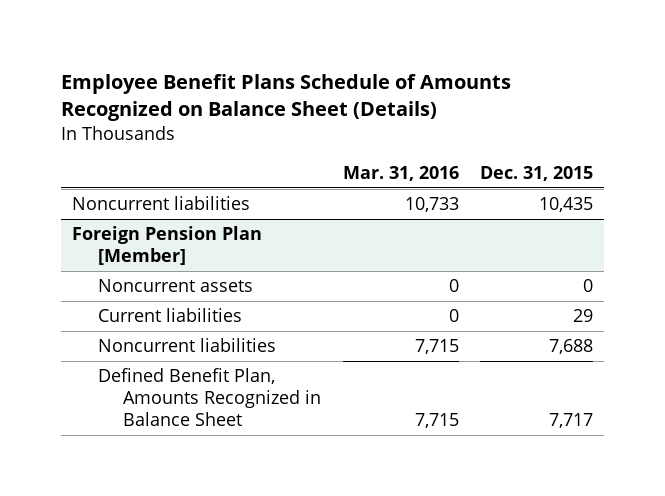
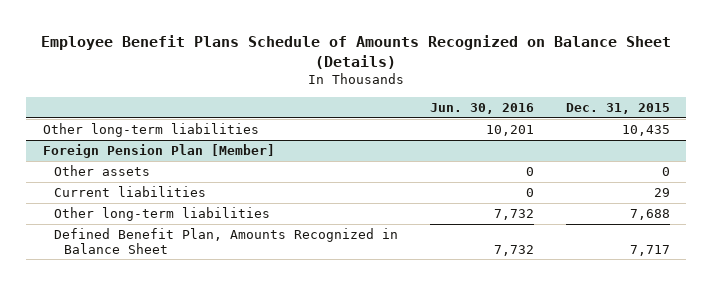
- | Mar. 31, 2016 | Dec. 31, 2015
+ | Jun. 30, 2016 | Dec. 31, 2015
- Noncurrent liabilities | 10,733 | 10,435
+ Other long-term liabilities | 10,201 | 10,435
@ Foreign Pension Plan [Member]
- Noncurrent assets | 0 | 0
+ Other assets | 0 | 0
- Noncurrent liabilities | 7,715 | 7,688
+ Other long-term liabilities | 7,732 | 7,688

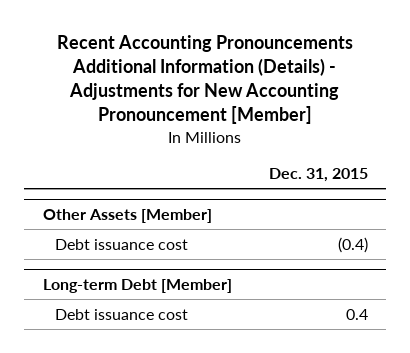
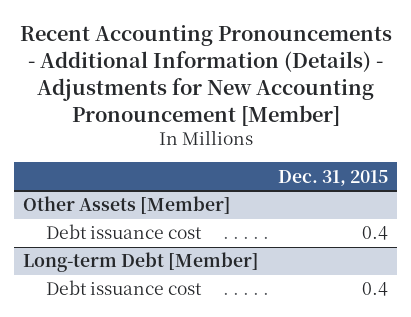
- Recent Accounting Pronouncements Additional Information (Details) - Adjustments for New Accounting Pronouncement [Member]
+ Recent Accounting Pronouncements - Additional Information (Details) - Adjustments for New Accounting Pronouncement [Member]
@ Other Assets [Member]
- Debt issuance cost | (0.4)
+ Debt issuance cost | 0.4

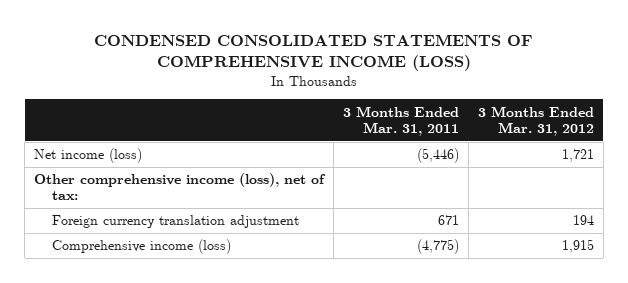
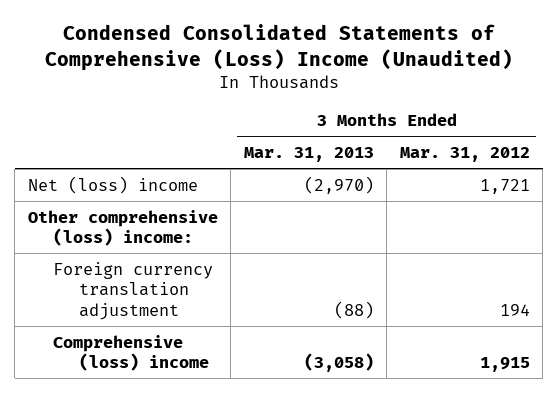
- CONDENSED CONSOLIDATED STATEMENTS OF COMPREHENSIVE INCOME (LOSS)
+ Condensed Consolidated Statements of Comprehensive (Loss) Income (Unaudited)
- | 3 Months Ended Mar. 31, 2011 | 3 Months Ended Mar. 31, 2012
+ | 3 Months Ended Mar. 31, 2013 | 3 Months Ended Mar. 31, 2012
- Net income (loss) | (5,446) | 1,721
- Other comprehensive income (loss), net of tax:
+ Net (loss) income | (2,970) | 1,721
+ Other comprehensive (loss) income:
- Comprehensive income (loss) | (4,775) | 1,915
+ Comprehensive (loss) income | (3,058) | 1,915

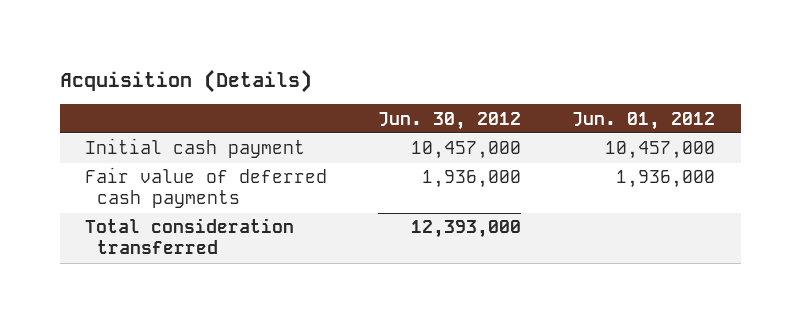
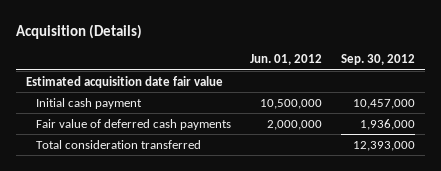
- | Jun. 30, 2012 | Jun. 01, 2012
+ | Jun. 01, 2012 | Sep. 30, 2012
- Initial cash payment | 10,457,000 | 10,457,000
- Fair value of deferred cash payments | 1,936,000 | 1,936,000
+ Estimated acquisition date fair value
+ Initial cash payment | 10,500,000 | 10,457,000
+ Fair value of deferred cash payments | 2,000,000 | 1,936,000

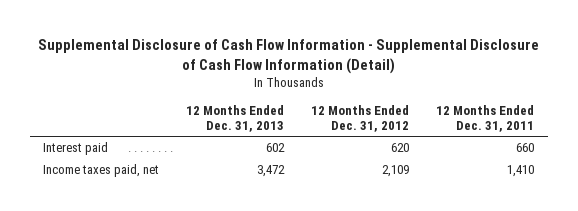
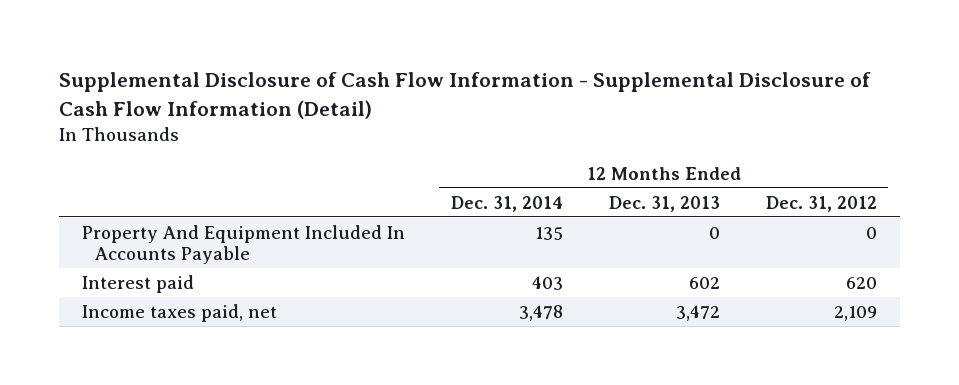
- | 12 Months Ended Dec. 31, 2013 | 12 Months Ended Dec. 31, 2012 | 12 Months Ended Dec. 31, 2011
+ | 12 Months Ended Dec. 31, 2014 | 12 Months Ended Dec. 31, 2013 | 12 Months Ended Dec. 31, 2012
+ Property And Equipment Included In Accounts Payable | 135 | 0 | 0

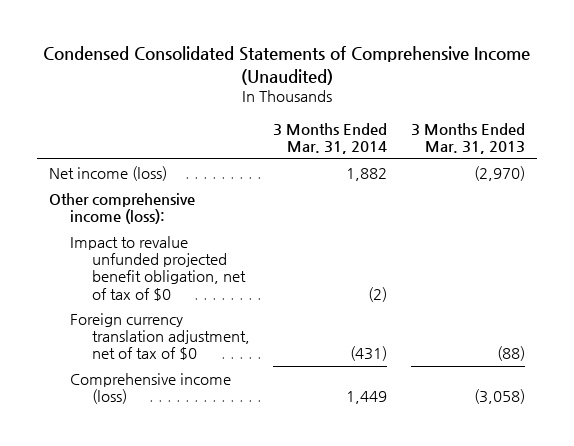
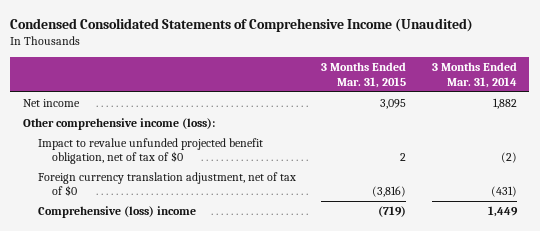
- | 3 Months Ended Mar. 31, 2014 | 3 Months Ended Mar. 31, 2013
+ | 3 Months Ended Mar. 31, 2015 | 3 Months Ended Mar. 31, 2014
- Net income (loss) | 1,882 | (2,970)
+ Net income | 3,095 | 1,882
- Comprehensive income (loss) | 1,449 | (3,058)
+ Comprehensive (loss) income | (719) | 1,449

